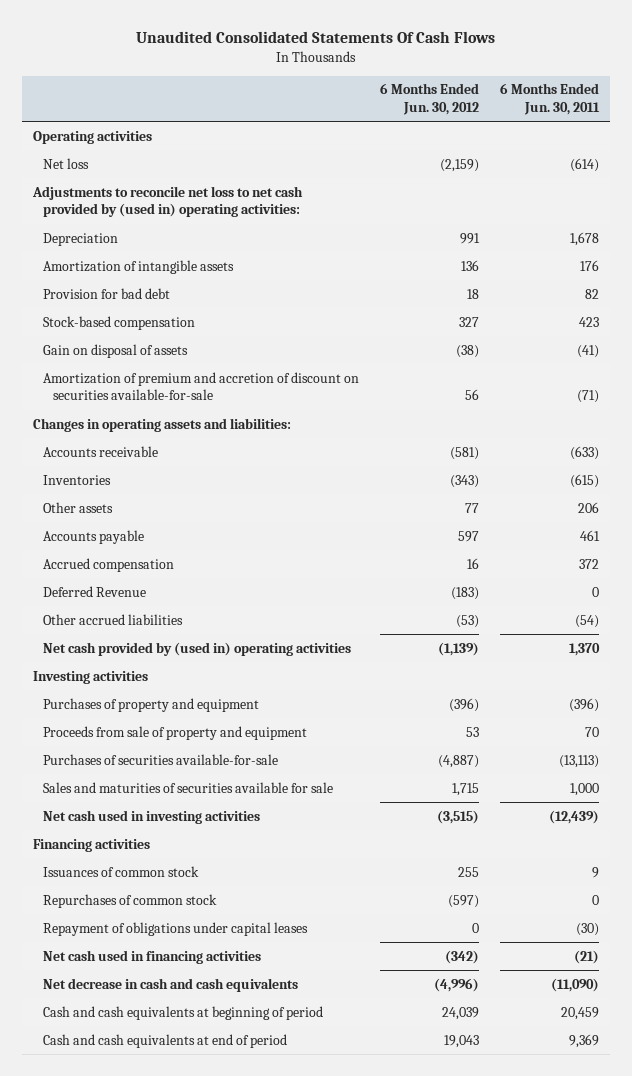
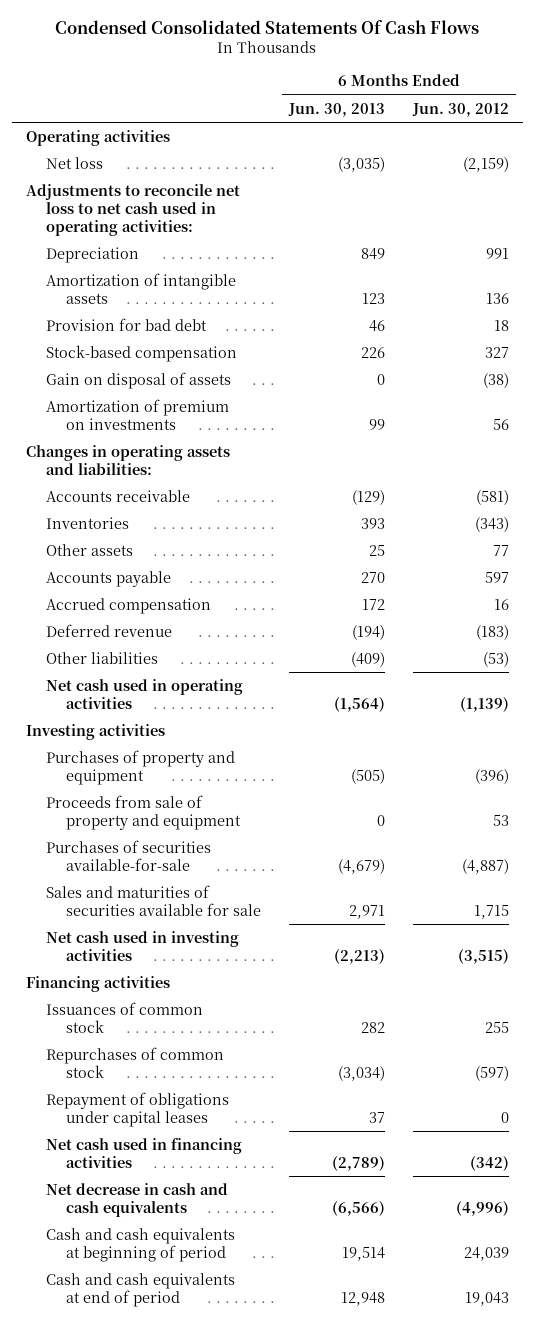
- Unaudited Consolidated Statements Of Cash Flows
+ Condensed Consolidated Statements Of Cash Flows
- | 6 Months Ended Jun. 30, 2012 | 6 Months Ended Jun. 30, 2011
+ | 6 Months Ended Jun. 30, 2013 | 6 Months Ended Jun. 30, 2012
- Adjustments to reconcile net loss to net cash provided by (used in) operating activities:
+ Adjustments to reconcile net loss to net cash used in operating activities:
- Amortization of premium and accretion of discount on securities available-for-sale | 56 | (71)
+ Amortization of premium on investments | 99 | 56
- Deferred Revenue | (183) | 0
- Other accrued liabilities | (53) | (54)
- Net cash provided by (used in) operating activities | (1,139) | 1,370
+ Deferred revenue | (194) | (183)
+ Other liabilities | (409) | (53)
+ Net cash used in operating activities | (1,564) | (1,139)

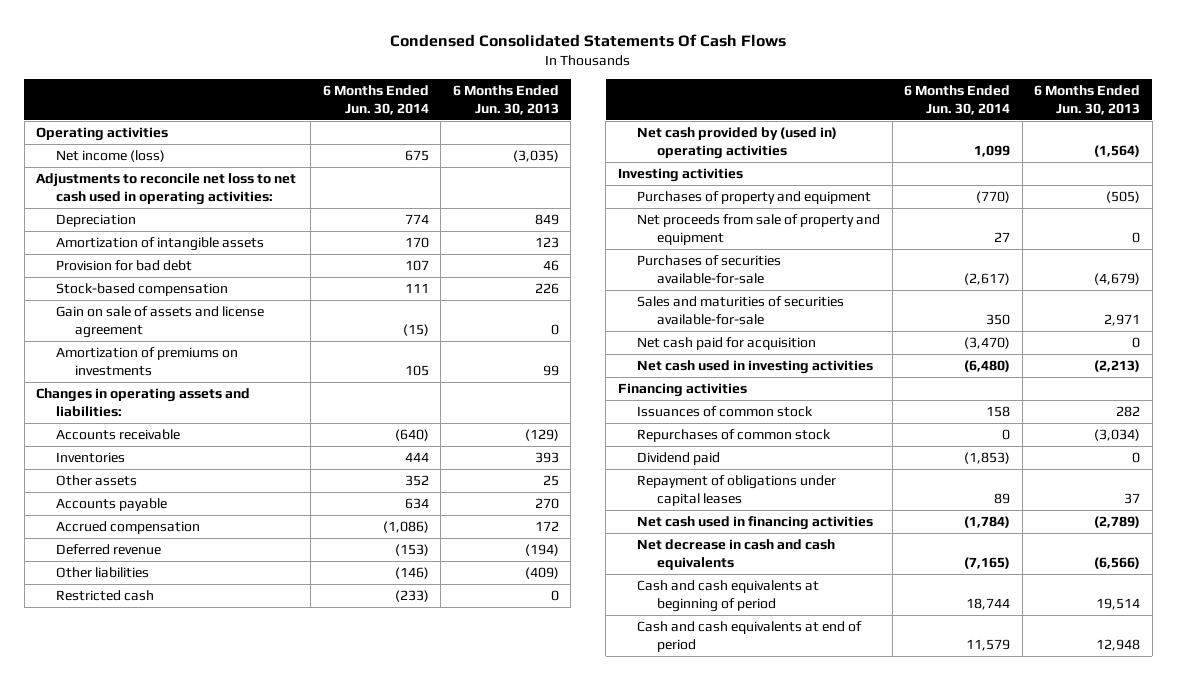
- | 6 Months Ended Jun. 30, 2013 | 6 Months Ended Jun. 30, 2012
+ | 6 Months Ended Jun. 30, 2014 | 6 Months Ended Jun. 30, 2013
- Net loss | (3,035) | (2,159)
+ Net income (loss) | 675 | (3,035)
- Gain on disposal of assets | 0 | (38)
- Amortization of premium on investments | 99 | 56
+ Gain on sale of assets and license agreement | (15) | 0
+ Amortization of premiums on investments | 105 | 99
- Net cash used in operating activities | (1,564) | (1,139)
+ Restricted cash | (233) | 0
+ Net cash provided by (used in) operating activities | 1,099 | (1,564)
- Proceeds from sale of property and equipment | 0 | 53
+ Net proceeds from sale of property and equipment | 27 | 0
- Sales and maturities of securities available for sale | 2,971 | 1,715
+ Sales and maturities of securities available-for-sale | 350 | 2,971
+ Net cash paid for acquisition | (3,470) | 0
+ Dividend paid | (1,853) | 0

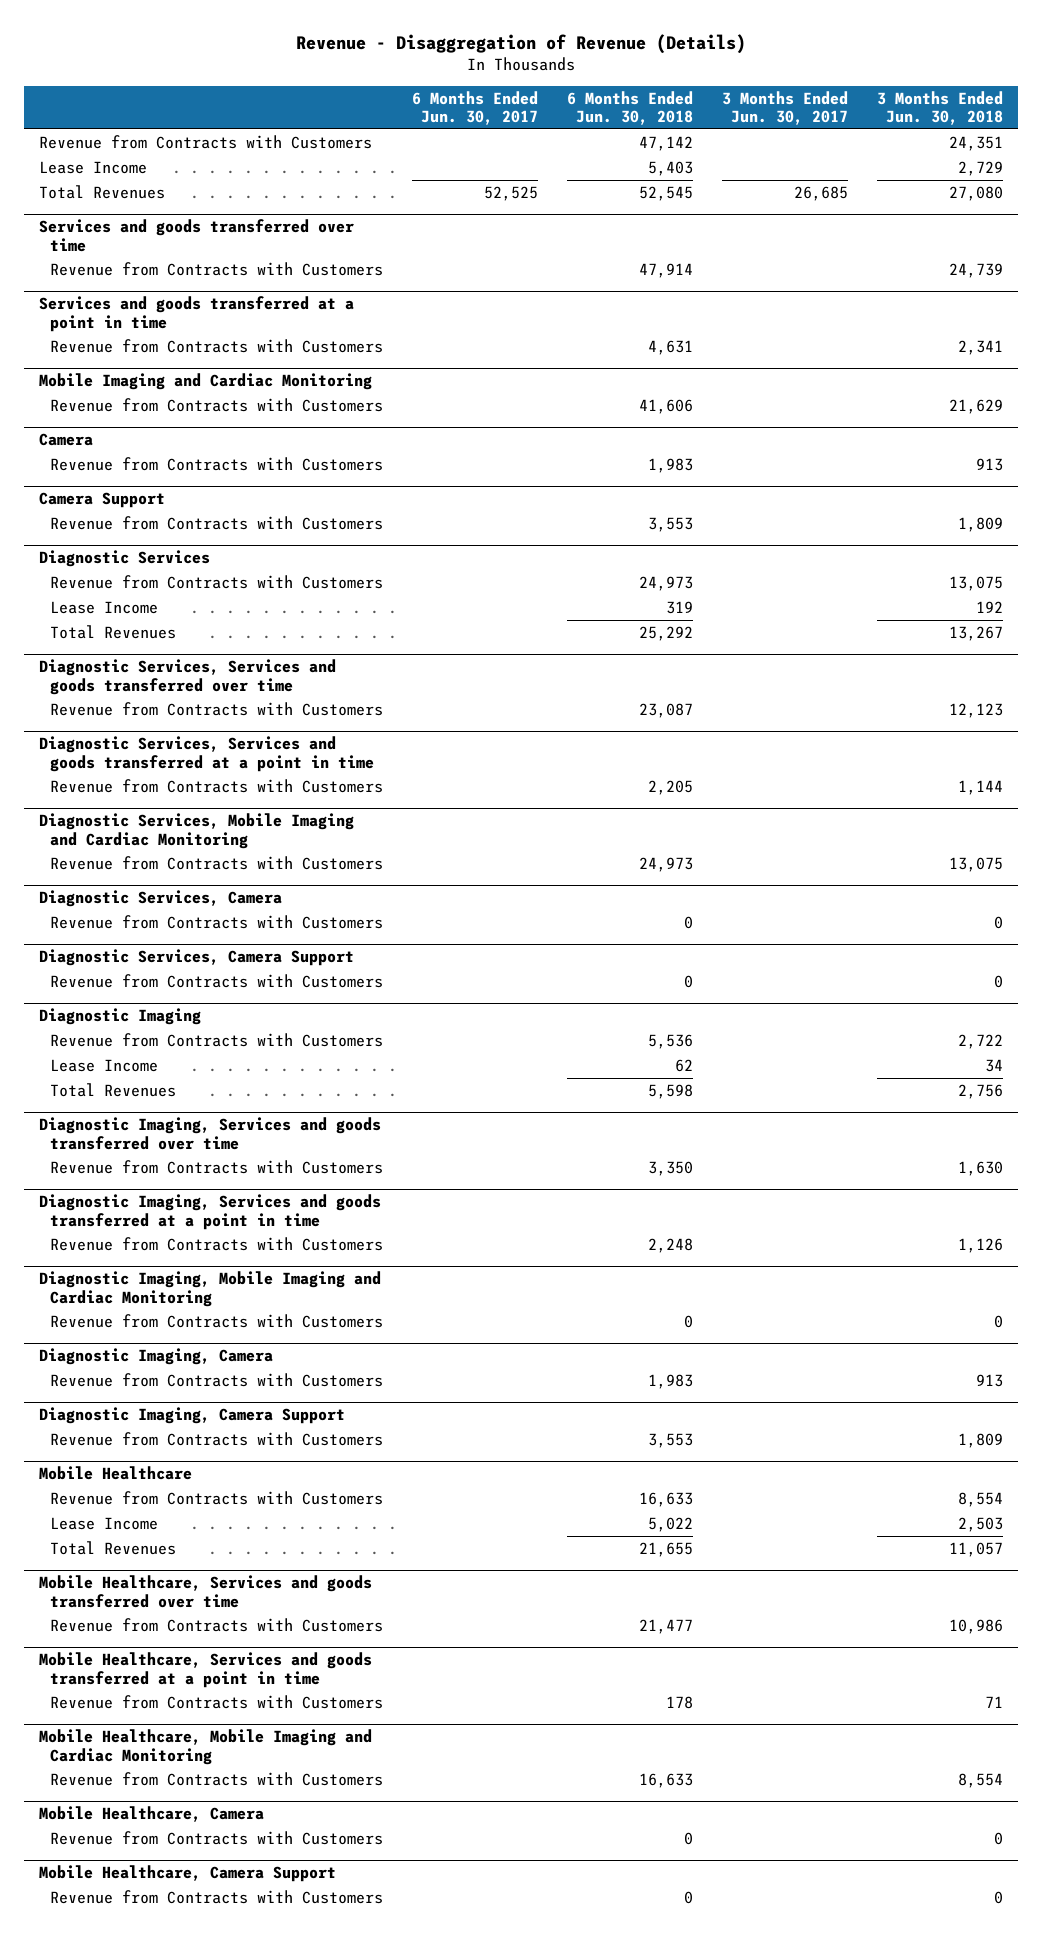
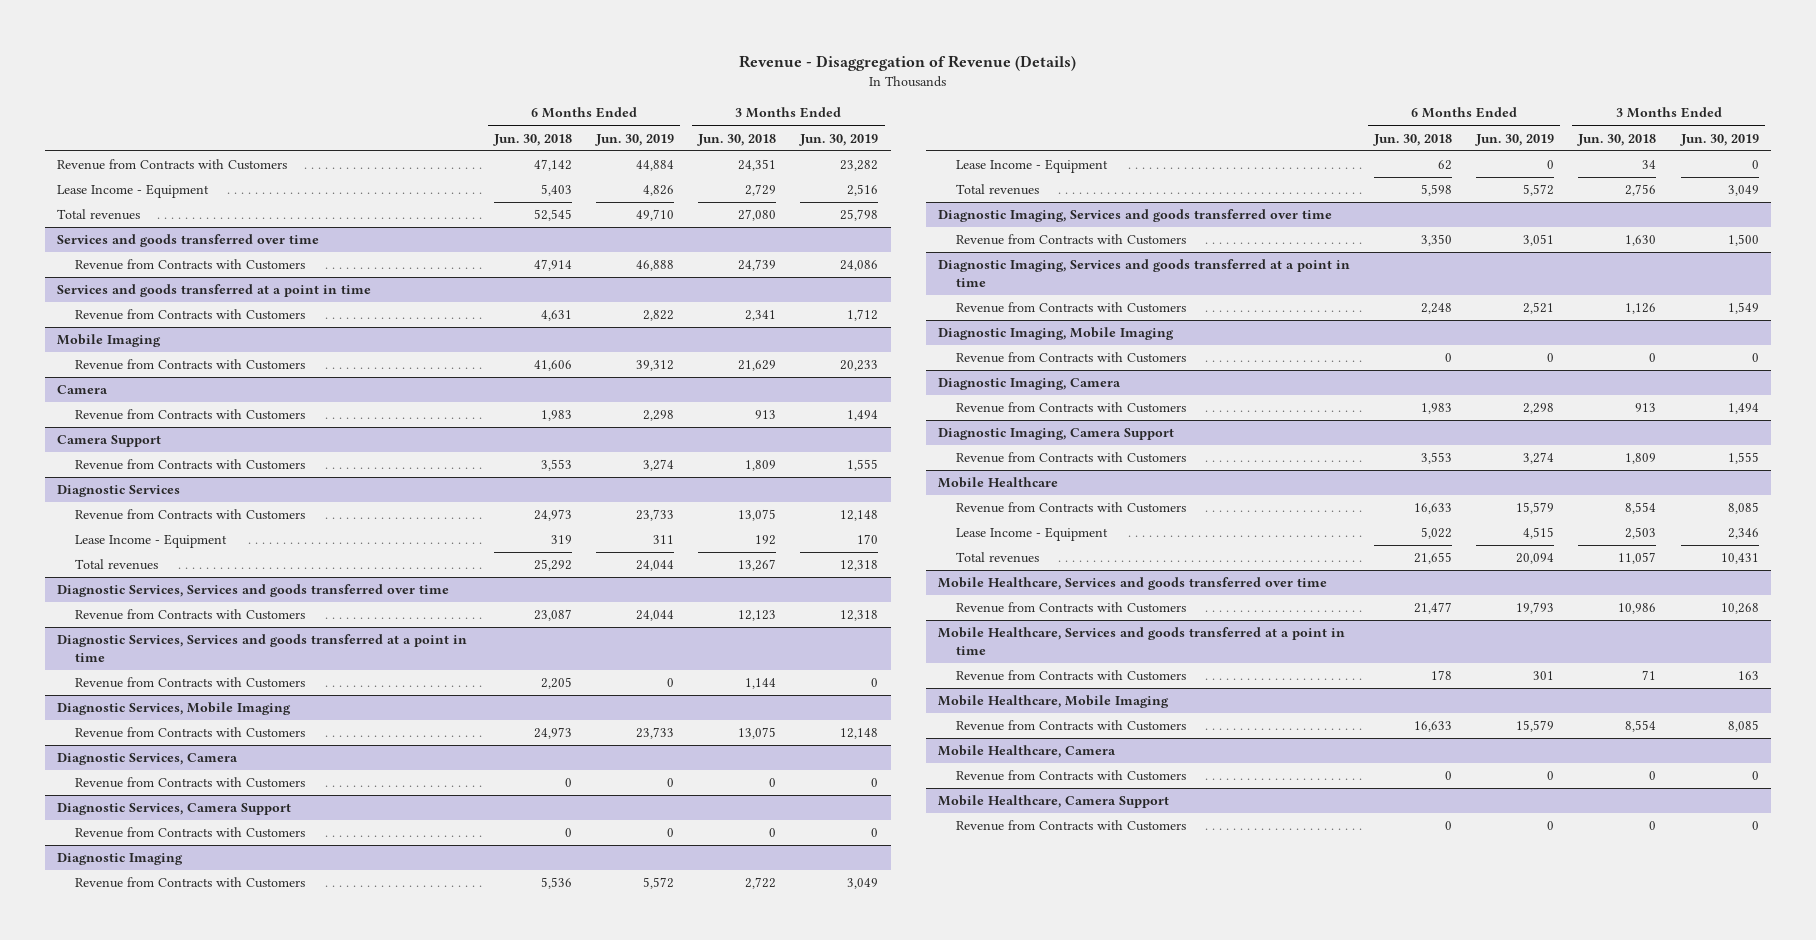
- | 6 Months Ended Jun. 30, 2017 | 6 Months Ended Jun. 30, 2018 | 3 Months Ended Jun. 30, 2017 | 3 Months Ended Jun. 30, 2018
+ | 6 Months Ended Jun. 30, 2018 | 6 Months Ended Jun. 30, 2019 | 3 Months Ended Jun. 30, 2018 | 3 Months Ended Jun. 30, 2019
- Lease Income | | 5,403 | | 2,729
- Total Revenues | 52,525 | 52,545 | 26,685 | 27,080
+ Lease Income - Equipment | 5,403 | 4,826 | 2,729 | 2,516
+ Total revenues | 52,545 | 49,710 | 27,080 | 25,798
- Mobile Imaging and Cardiac Monitoring
+ Mobile Imaging
@ Diagnostic Services
- Lease Income | | 319 | | 192
- Total Revenues | | 25,292 | | 13,267
+ Lease Income - Equipment | 319 | 311 | 192 | 170
+ Total revenues | 25,292 | 24,044 | 13,267 | 12,318
- Diagnostic Services, Mobile Imaging and Cardiac Monitoring
+ Diagnostic Services, Mobile Imaging
@ Diagnostic Imaging
- Lease Income | | 62 | | 34
- Total Revenues | | 5,598 | | 2,756
+ Lease Income - Equipment | 62 | 0 | 34 | 0
+ Total revenues | 5,598 | 5,572 | 2,756 | 3,049
- Diagnostic Imaging, Mobile Imaging and Cardiac Monitoring
+ Diagnostic Imaging, Mobile Imaging
@ Mobile Healthcare
- Lease Income | | 5,022 | | 2,503
- Total Revenues | | 21,655 | | 11,057
+ Lease Income - Equipment | 5,022 | 4,515 | 2,503 | 2,346
+ Total revenues | 21,655 | 20,094 | 11,057 | 10,431
- Mobile Healthcare, Mobile Imaging and Cardiac Monitoring
+ Mobile Healthcare, Mobile Imaging

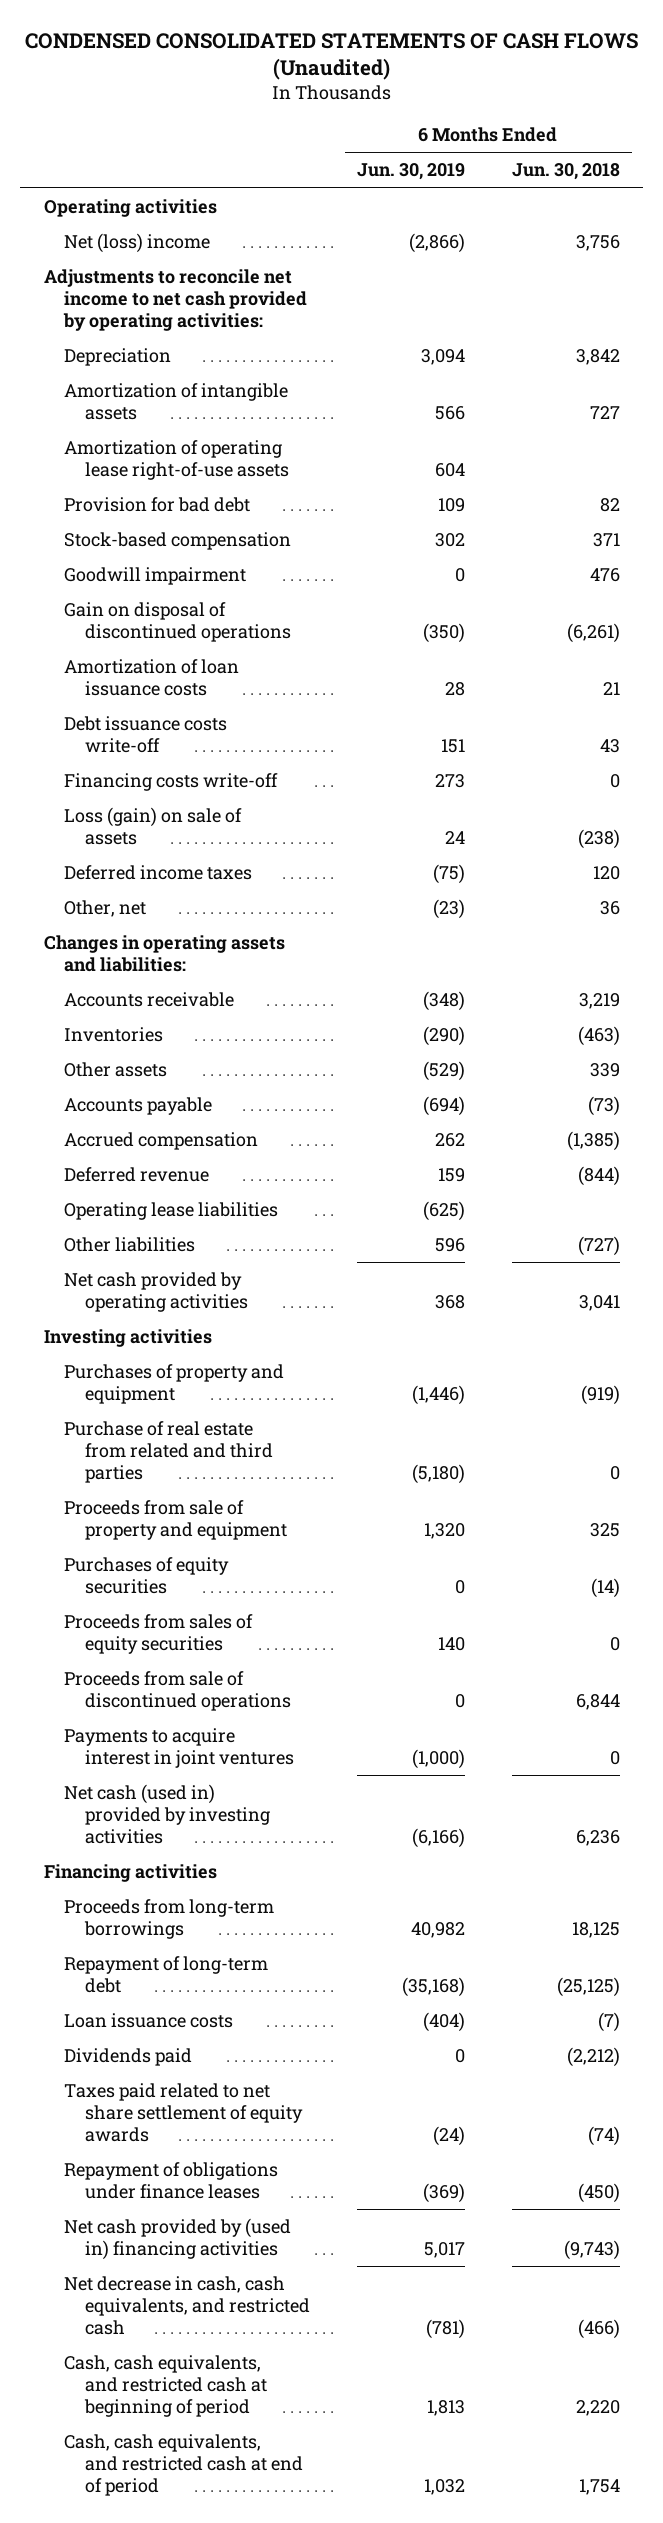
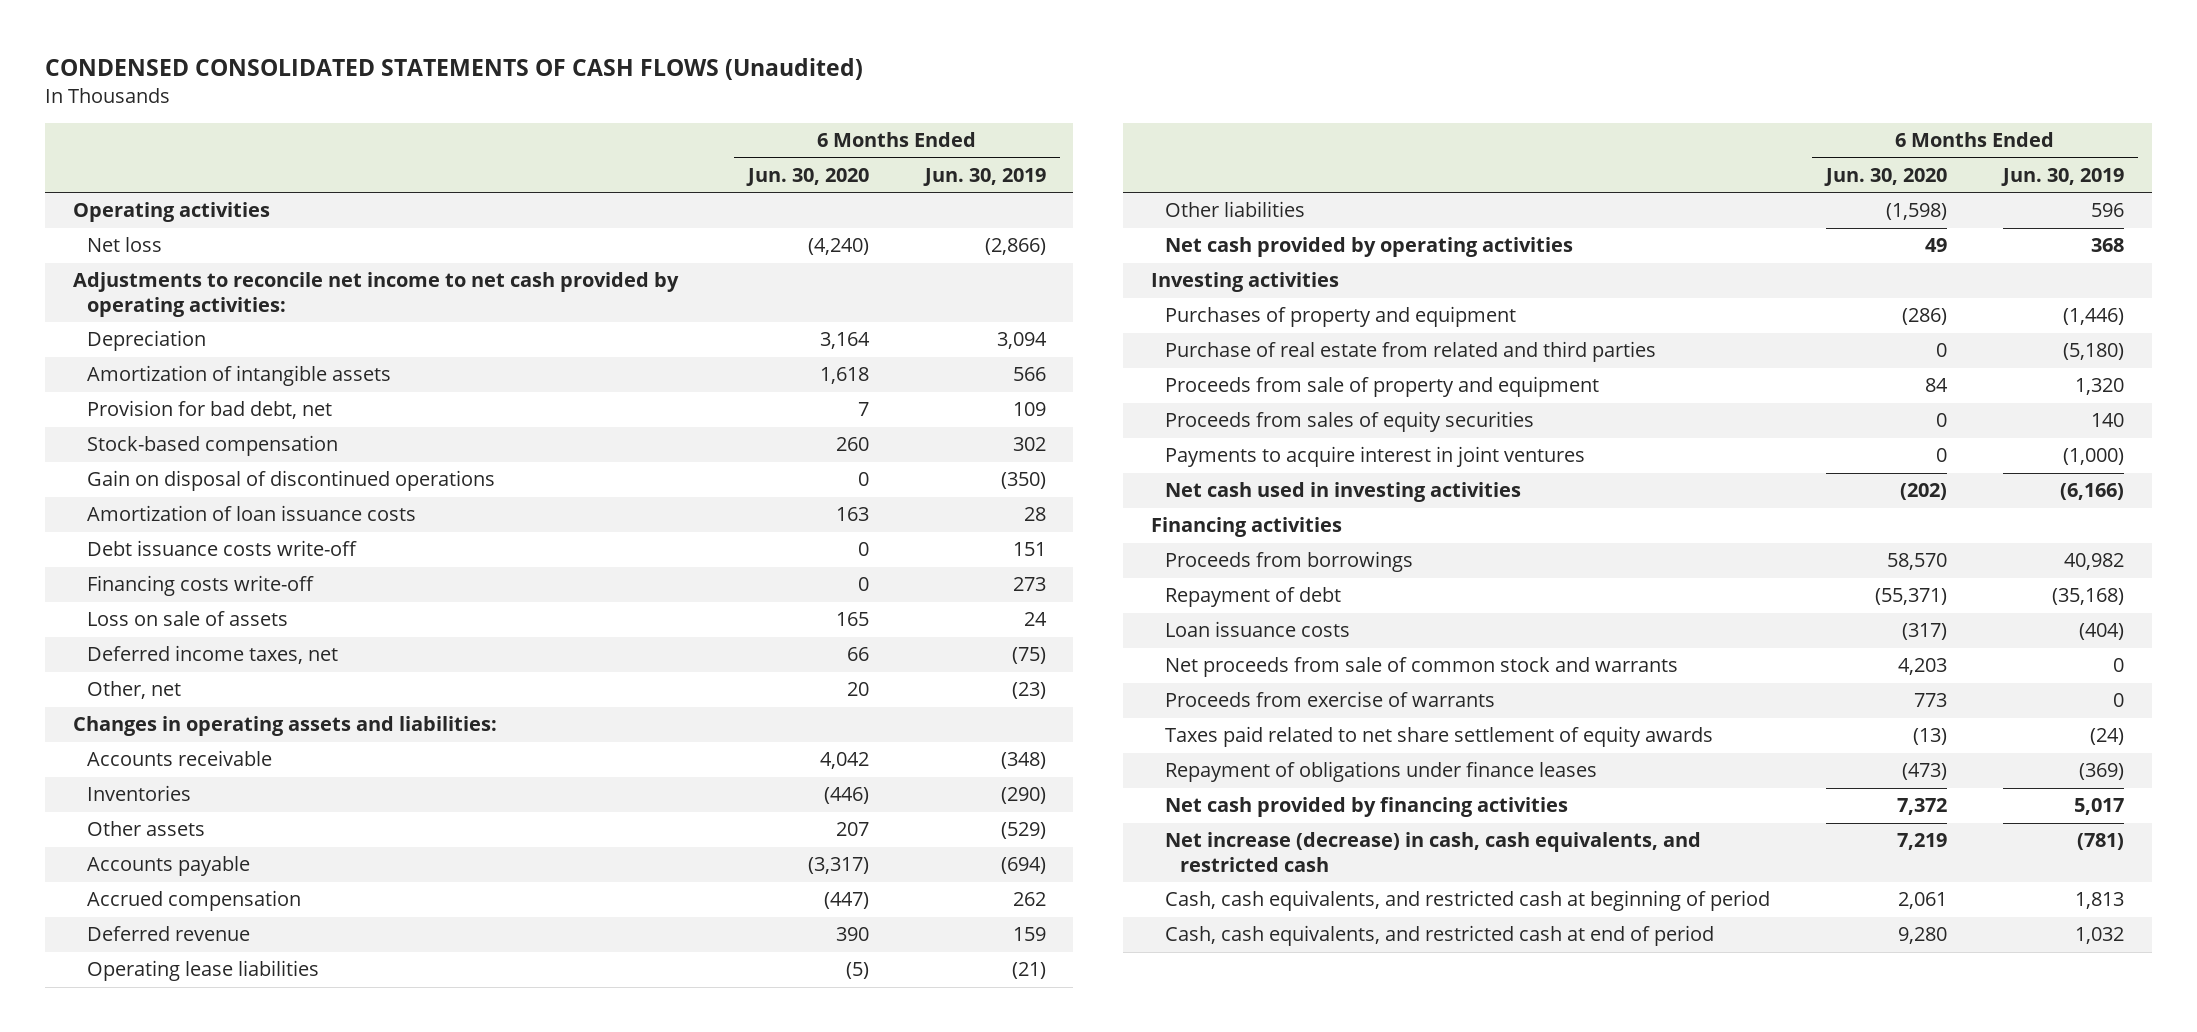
- | 6 Months Ended Jun. 30, 2019 | 6 Months Ended Jun. 30, 2018
+ | 6 Months Ended Jun. 30, 2020 | 6 Months Ended Jun. 30, 2019
- Net (loss) income | (2,866) | 3,756
+ Net loss | (4,240) | (2,866)
- Amortization of operating lease right-of-use assets | 604 |
- Provision for bad debt | 109 | 82
+ Provision for bad debt, net | 7 | 109
- Goodwill impairment | 0 | 476
- Loss (gain) on sale of assets | 24 | (238)
- Deferred income taxes | (75) | 120
+ Loss on sale of assets | 165 | 24
+ Deferred income taxes, net | 66 | (75)
- Operating lease liabilities | (625) |
+ Operating lease liabilities | (5) | (21)
- Purchases of equity securities | 0 | (14)
- Proceeds from sale of discontinued operations | 0 | 6,844
- Net cash (used in) provided by investing activities | (6,166) | 6,236
+ Net cash used in investing activities | (202) | (6,166)
- Proceeds from long-term borrowings | 40,982 | 18,125
- Repayment of long-term debt | (35,168) | (25,125)
+ Proceeds from borrowings | 58,570 | 40,982
+ Repayment of debt | (55,371) | (35,168)
- Dividends paid | 0 | (2,212)
+ Net proceeds from sale of common stock and warrants | 4,203 | 0
+ Proceeds from exercise of warrants | 773 | 0
- Net cash provided by (used in) financing activities | 5,017 | (9,743)
- Net decrease in cash, cash equivalents, and restricted cash | (781) | (466)
+ Net cash provided by financing activities | 7,372 | 5,017
+ Net increase (decrease) in cash, cash equivalents, and restricted cash | 7,219 | (781)

